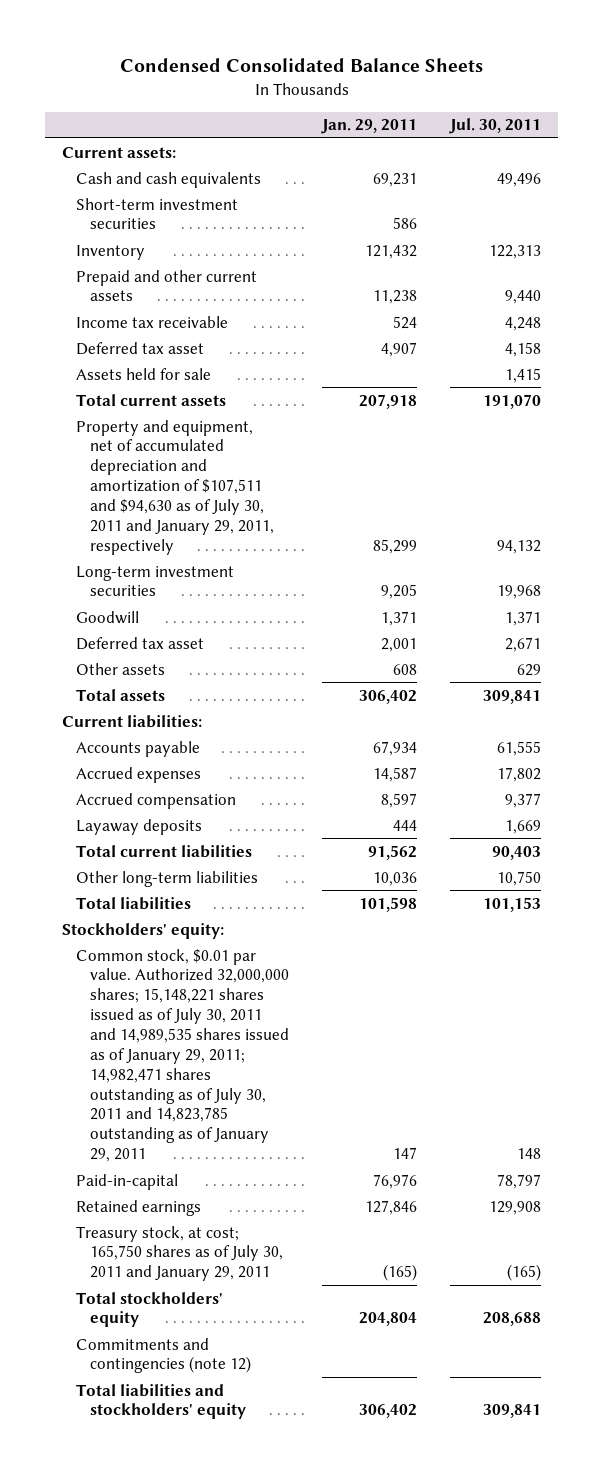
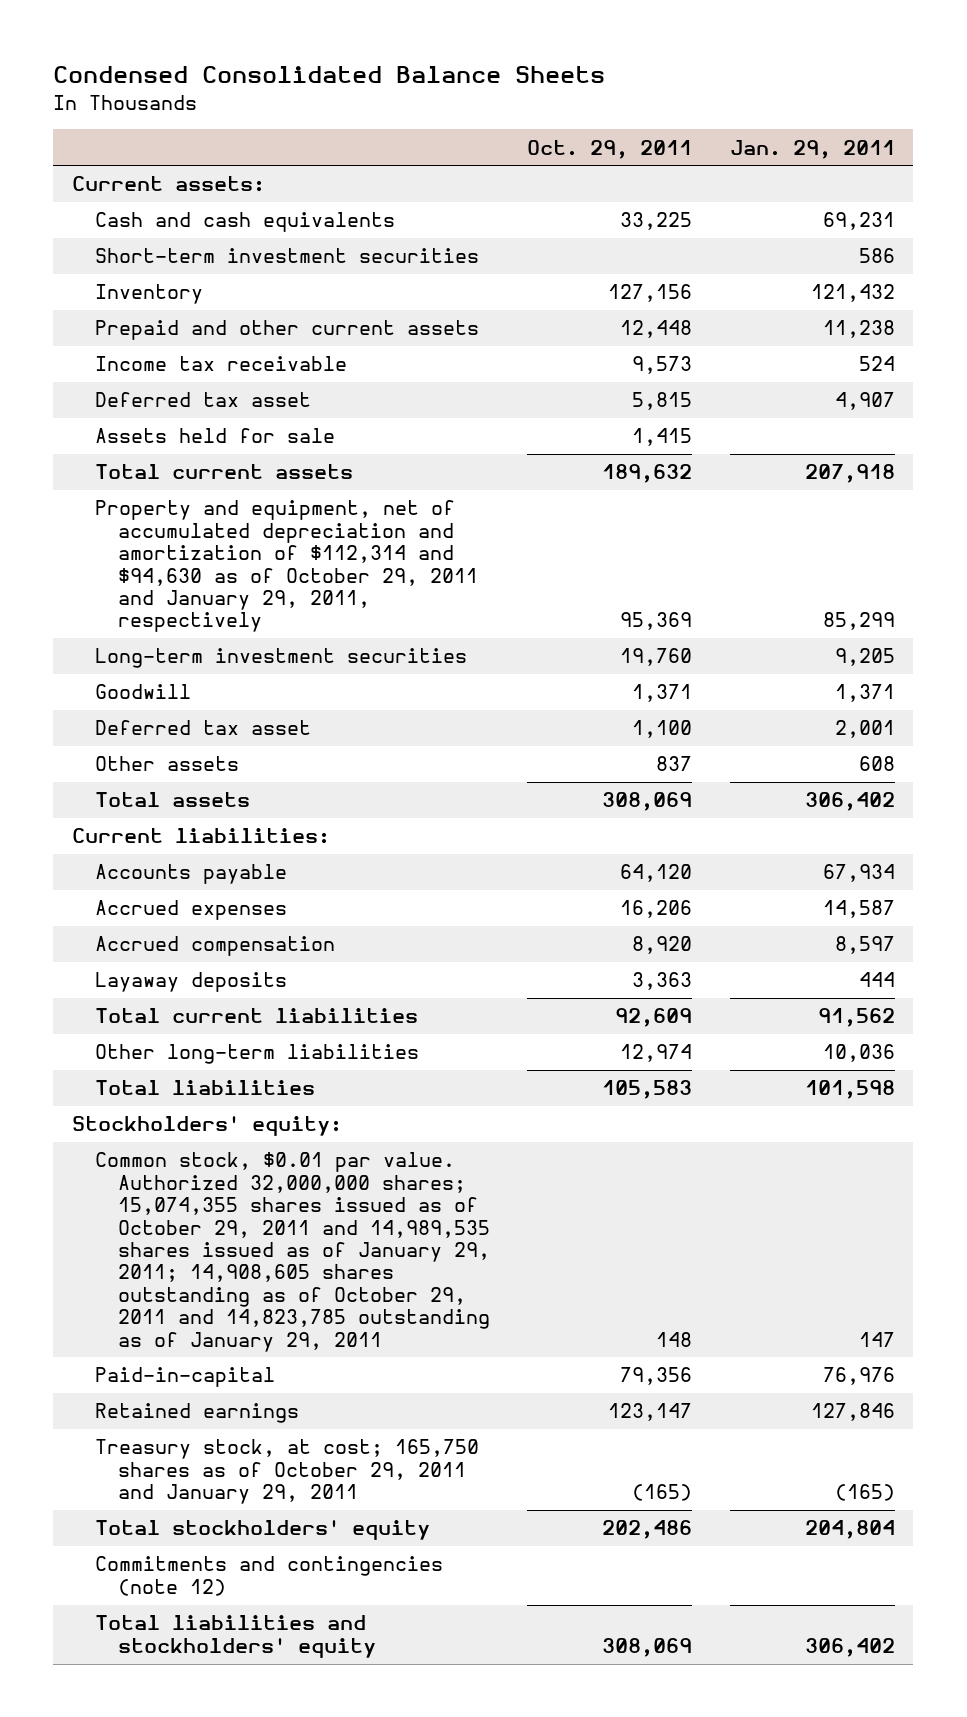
- | Jan. 29, 2011 | Jul. 30, 2011
+ | Oct. 29, 2011 | Jan. 29, 2011
- Property and equipment, net of accumulated depreciation and amortization of $107,511 and $94,630 as of July 30, 2011 and January 29, 2011, respectively | 85,299 | 94,132
+ Property and equipment, net of accumulated depreciation and amortization of $112,314 and $94,630 as of October 29, 2011 and January 29, 2011, respectively | 95,369 | 85,299
- Common stock, $0.01 par value. Authorized 32,000,000 shares; 15,148,221 shares issued as of July 30, 2011 and 14,989,535 shares issued as of January 29, 2011; 14,982,471 shares outstanding as of July 30, 2011 and 14,823,785 outstanding as of January 29, 2011 | 147 | 148
+ Common stock, $0.01 par value. Authorized 32,000,000 shares; 15,074,355 shares issued as of October 29, 2011 and 14,989,535 shares issued as of January 29, 2011; 14,908,605 shares outstanding as of October 29, 2011 and 14,823,785 outstanding as of January 29, 2011 | 148 | 147
- Treasury stock, at cost; 165,750 shares as of July 30, 2011 and January 29, 2011 | (165) | (165)
+ Treasury stock, at cost; 165,750 shares as of October 29, 2011 and January 29, 2011 | (165) | (165)

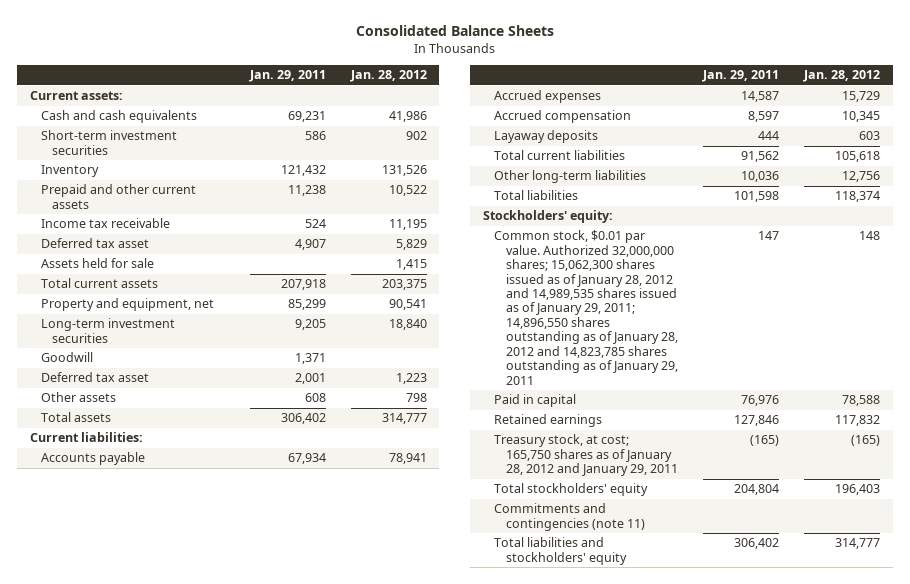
- Condensed Consolidated Balance Sheets
+ Consolidated Balance Sheets
- | Oct. 29, 2011 | Jan. 29, 2011
+ | Jan. 29, 2011 | Jan. 28, 2012
- Property and equipment, net of accumulated depreciation and amortization of $112,314 and $94,630 as of October 29, 2011 and January 29, 2011, respectively | 95,369 | 85,299
+ Property and equipment, net | 85,299 | 90,541
- Common stock, $0.01 par value. Authorized 32,000,000 shares; 15,074,355 shares issued as of October 29, 2011 and 14,989,535 shares issued as of January 29, 2011; 14,908,605 shares outstanding as of October 29, 2011 and 14,823,785 outstanding as of January 29, 2011 | 148 | 147
- Paid-in-capital | 79,356 | 76,976
+ Common stock, $0.01 par value. Authorized 32,000,000 shares; 15,062,300 shares issued as of January 28, 2012 and 14,989,535 shares issued as of January 29, 2011; 14,896,550 shares outstanding as of January 28, 2012 and 14,823,785 shares outstanding as of January 29, 2011 | 147 | 148
+ Paid in capital | 76,976 | 78,588
- Treasury stock, at cost; 165,750 shares as of October 29, 2011 and January 29, 2011 | (165) | (165)
+ Treasury stock, at cost; 165,750 shares as of January 28, 2012 and January 29, 2011 | (165) | (165)
- Commitments and contingencies (note 12)
+ Commitments and contingencies (note 11)

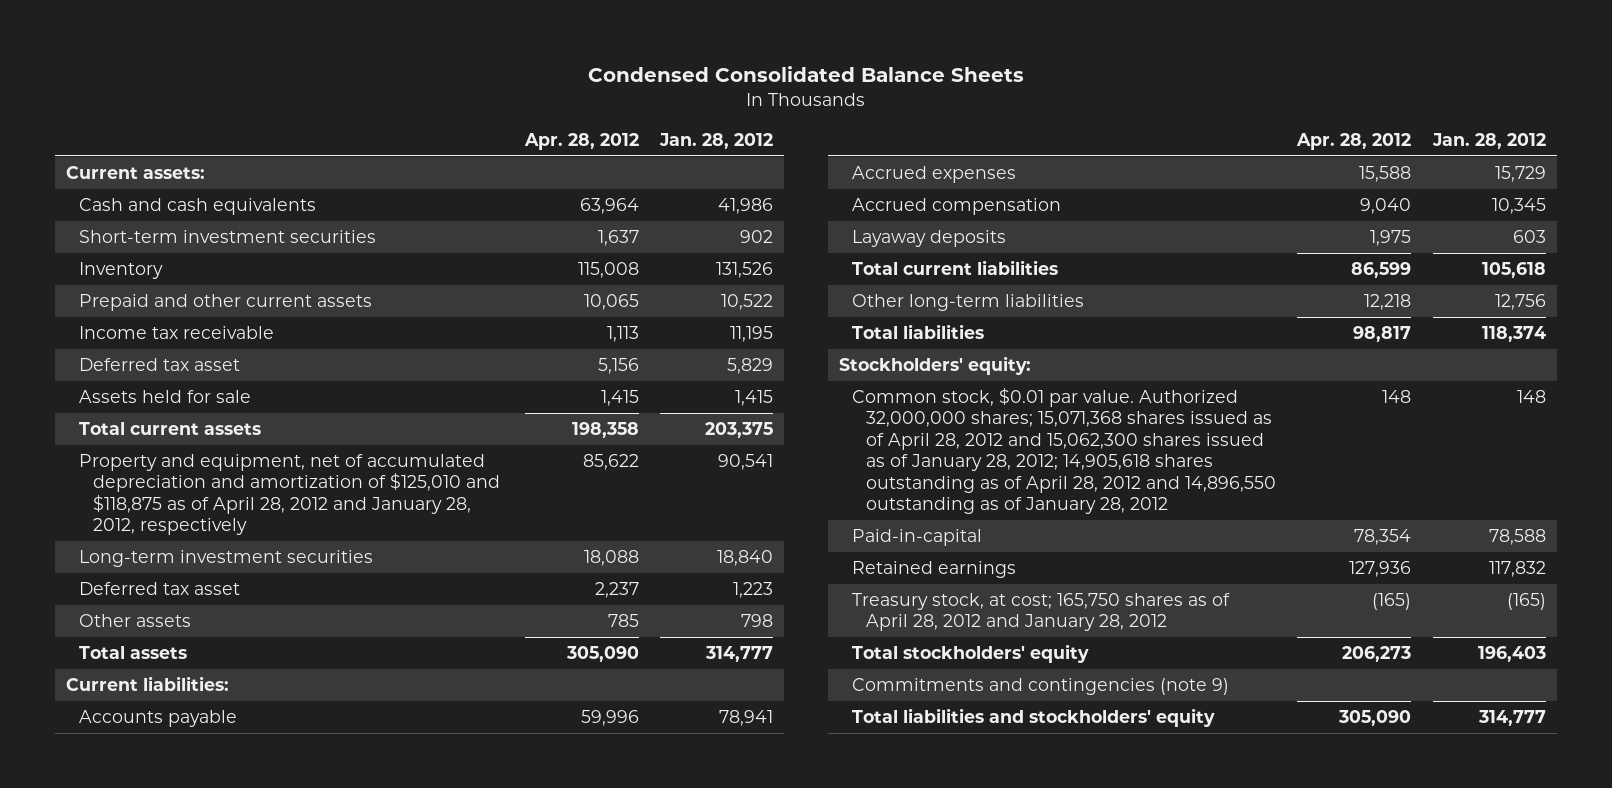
- Consolidated Balance Sheets
+ Condensed Consolidated Balance Sheets
- | Jan. 29, 2011 | Jan. 28, 2012
+ | Apr. 28, 2012 | Jan. 28, 2012
- Property and equipment, net | 85,299 | 90,541
+ Property and equipment, net of accumulated depreciation and amortization of $125,010 and $118,875 as of April 28, 2012 and January 28, 2012, respectively | 85,622 | 90,541
- Goodwill | 1,371 |
- Common stock, $0.01 par value. Authorized 32,000,000 shares; 15,062,300 shares issued as of January 28, 2012 and 14,989,535 shares issued as of January 29, 2011; 14,896,550 shares outstanding as of January 28, 2012 and 14,823,785 shares outstanding as of January 29, 2011 | 147 | 148
- Paid in capital | 76,976 | 78,588
+ Common stock, $0.01 par value. Authorized 32,000,000 shares; 15,071,368 shares issued as of April 28, 2012 and 15,062,300 shares issued as of January 28, 2012; 14,905,618 shares outstanding as of April 28, 2012 and 14,896,550 outstanding as of January 28, 2012 | 148 | 148
+ Paid-in-capital | 78,354 | 78,588
- Treasury stock, at cost; 165,750 shares as of January 28, 2012 and January 29, 2011 | (165) | (165)
+ Treasury stock, at cost; 165,750 shares as of April 28, 2012 and January 28, 2012 | (165) | (165)
- Commitments and contingencies (note 11)
+ Commitments and contingencies (note 9)

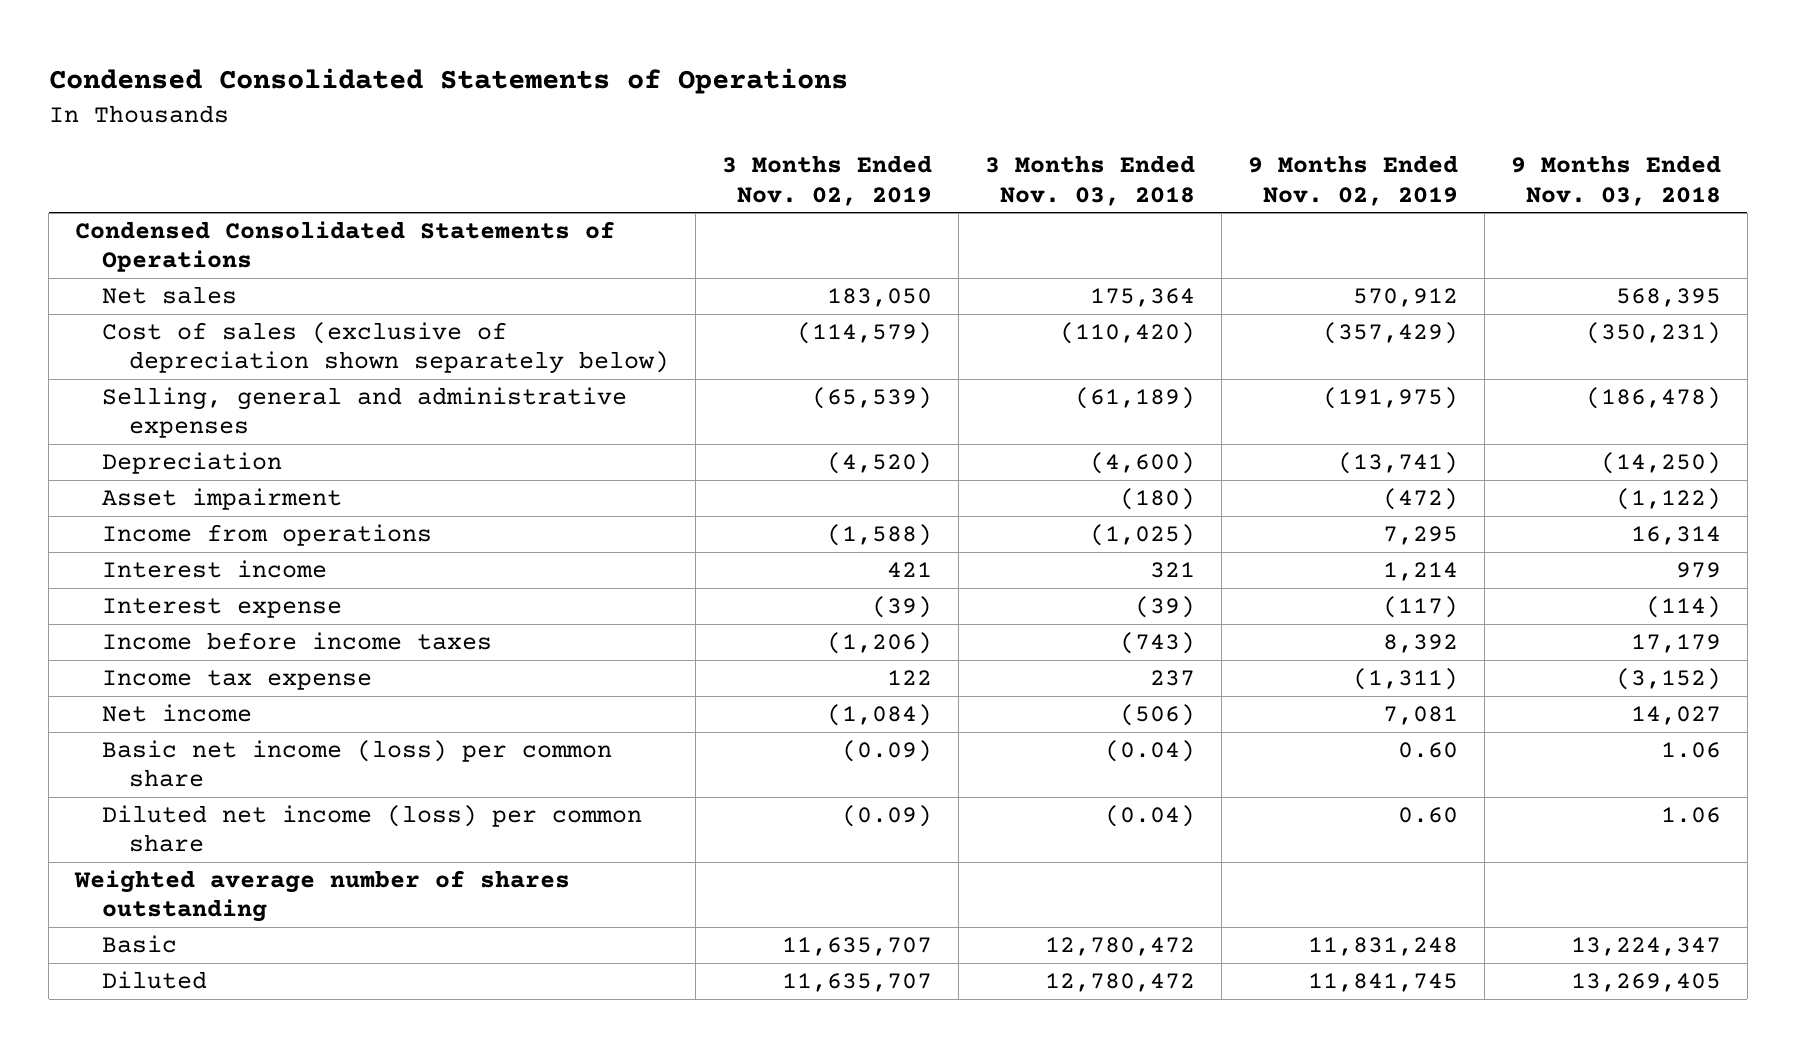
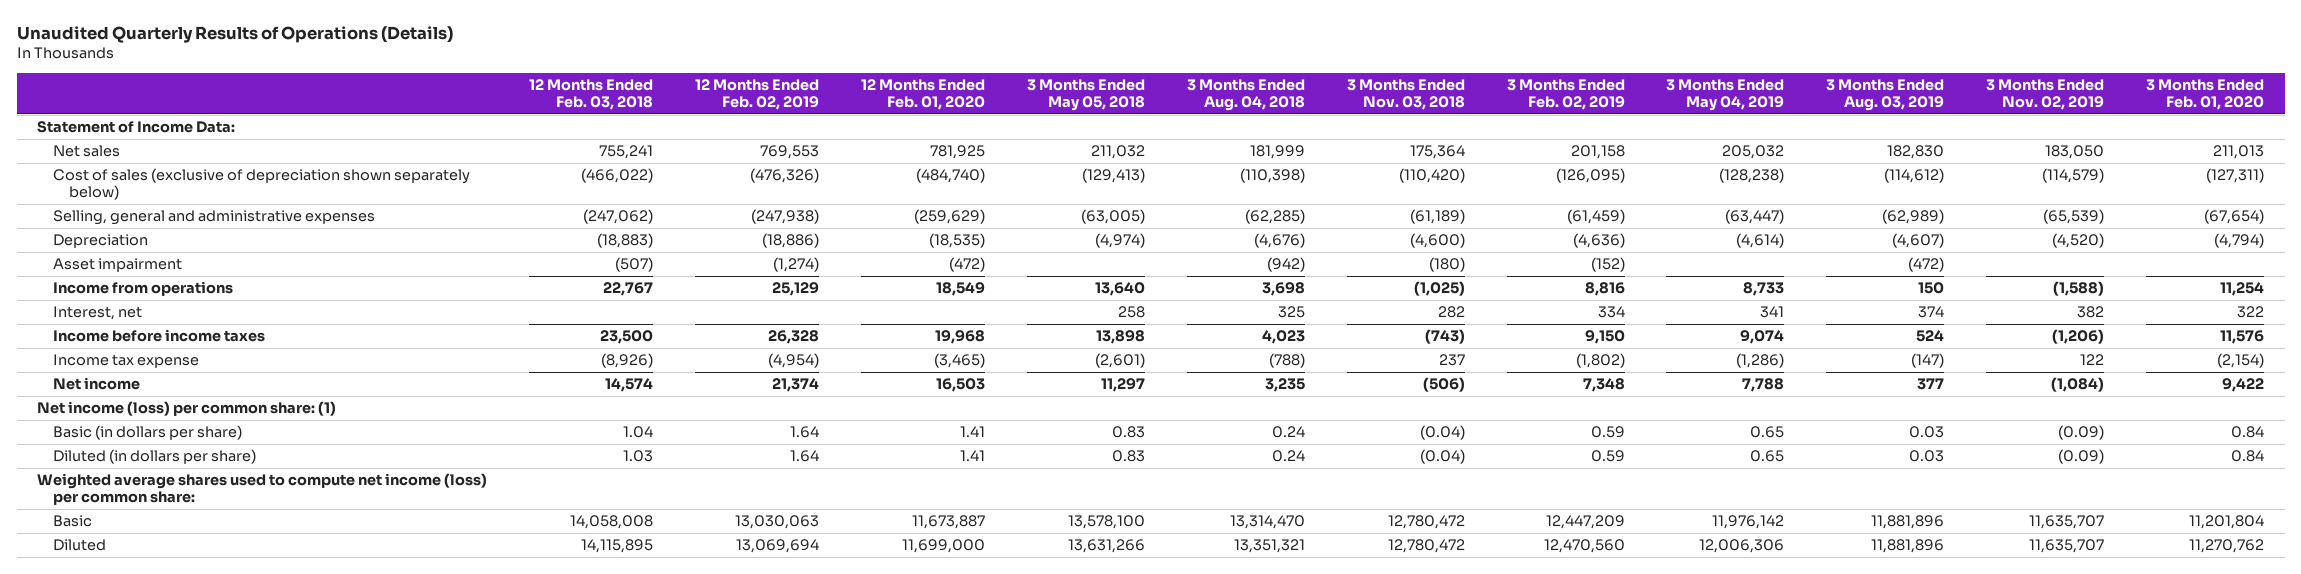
- Condensed Consolidated Statements of Operations
+ Unaudited Quarterly Results of Operations (Details)
- | 3 Months Ended Nov. 02, 2019 | 3 Months Ended Nov. 03, 2018 | 9 Months Ended Nov. 02, 2019 | 9 Months Ended Nov. 03, 2018
+ | 12 Months Ended Feb. 03, 2018 | 12 Months Ended Feb. 02, 2019 | 12 Months Ended Feb. 01, 2020 | 3 Months Ended May 05, 2018 | 3 Months Ended Aug. 04, 2018 | 3 Months Ended Nov. 03, 2018 | 3 Months Ended Feb. 02, 2019 | 3 Months Ended May 04, 2019 | 3 Months Ended Aug. 03, 2019 | 3 Months Ended Nov. 02, 2019 | 3 Months Ended Feb. 01, 2020
- Condensed Consolidated Statements of Operations
+ Statement of Income Data:
- Interest income | 421 | 321 | 1,214 | 979
- Interest expense | (39) | (39) | (117) | (114)
+ Interest, net | | | | 258 | 325 | 282 | 334 | 341 | 374 | 382 | 322
- Basic net income (loss) per common share | (0.09) | (0.04) | 0.60 | 1.06
- Diluted net income (loss) per common share | (0.09) | (0.04) | 0.60 | 1.06
- Weighted average number of shares outstanding
+ Net income (loss) per common share: (1)
+ Basic (in dollars per share) | 1.04 | 1.64 | 1.41 | 0.83 | 0.24 | (0.04) | 0.59 | 0.65 | 0.03 | (0.09) | 0.84
+ Diluted (in dollars per share) | 1.03 | 1.64 | 1.41 | 0.83 | 0.24 | (0.04) | 0.59 | 0.65 | 0.03 | (0.09) | 0.84
+ Weighted average shares used to compute net income (loss) per common share:

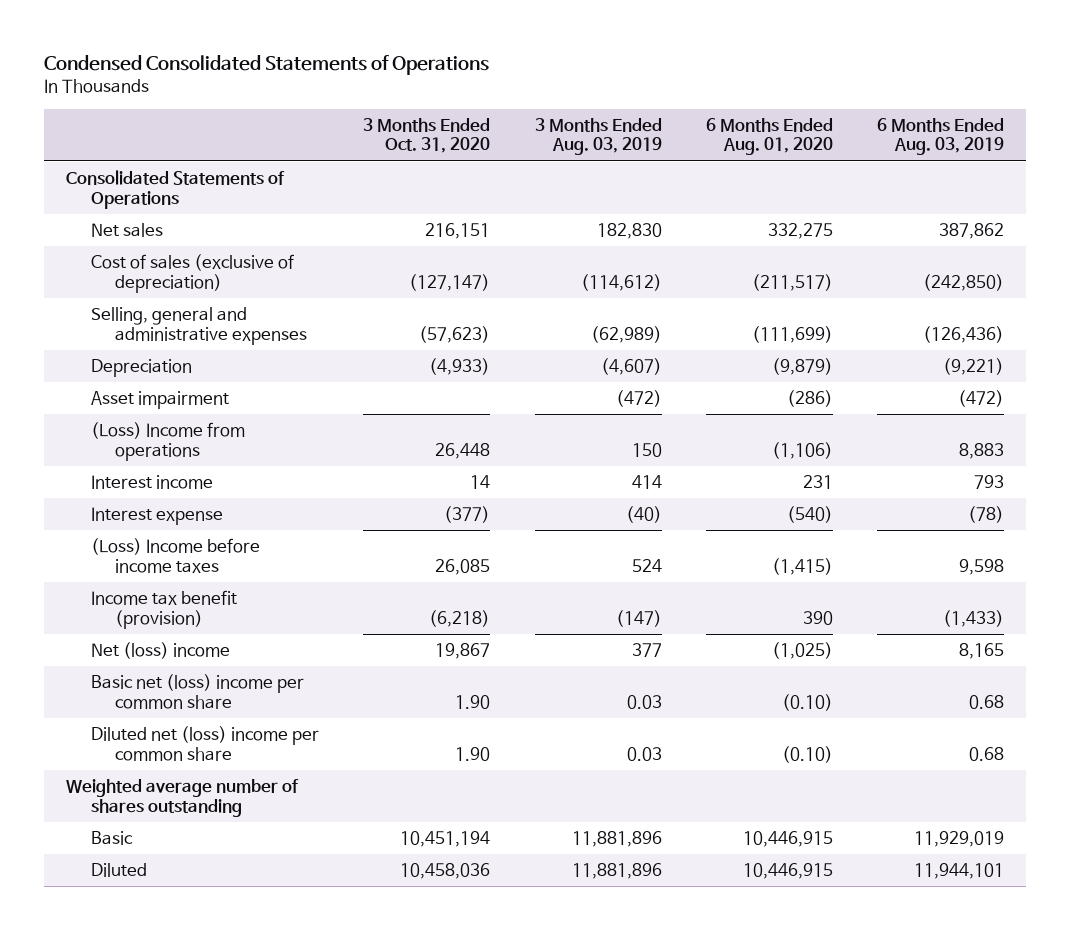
- Unaudited Quarterly Results of Operations (Details)
+ Condensed Consolidated Statements of Operations
- | 12 Months Ended Feb. 03, 2018 | 12 Months Ended Feb. 02, 2019 | 12 Months Ended Feb. 01, 2020 | 3 Months Ended May 05, 2018 | 3 Months Ended Aug. 04, 2018 | 3 Months Ended Nov. 03, 2018 | 3 Months Ended Feb. 02, 2019 | 3 Months Ended May 04, 2019 | 3 Months Ended Aug. 03, 2019 | 3 Months Ended Nov. 02, 2019 | 3 Months Ended Feb. 01, 2020
+ | 3 Months Ended Oct. 31, 2020 | 3 Months Ended Aug. 03, 2019 | 6 Months Ended Aug. 01, 2020 | 6 Months Ended Aug. 03, 2019
- Statement of Income Data:
+ Consolidated Statements of Operations
- Cost of sales (exclusive of depreciation shown separately below) | (466,022) | (476,326) | (484,740) | (129,413) | (110,398) | (110,420) | (126,095) | (128,238) | (114,612) | (114,579) | (127,311)
+ Cost of sales (exclusive of depreciation) | (127,147) | (114,612) | (211,517) | (242,850)
- Income from operations | 22,767 | 25,129 | 18,549 | 13,640 | 3,698 | (1,025) | 8,816 | 8,733 | 150 | (1,588) | 11,254
- Interest, net | | | | 258 | 325 | 282 | 334 | 341 | 374 | 382 | 322
- Income before income taxes | 23,500 | 26,328 | 19,968 | 13,898 | 4,023 | (743) | 9,150 | 9,074 | 524 | (1,206) | 11,576
- Income tax expense | (8,926) | (4,954) | (3,465) | (2,601) | (788) | 237 | (1,802) | (1,286) | (147) | 122 | (2,154)
- Net income | 14,574 | 21,374 | 16,503 | 11,297 | 3,235 | (506) | 7,348 | 7,788 | 377 | (1,084) | 9,422
- Net income (loss) per common share: (1)
- Basic (in dollars per share) | 1.04 | 1.64 | 1.41 | 0.83 | 0.24 | (0.04) | 0.59 | 0.65 | 0.03 | (0.09) | 0.84
- Diluted (in dollars per share) | 1.03 | 1.64 | 1.41 | 0.83 | 0.24 | (0.04) | 0.59 | 0.65 | 0.03 | (0.09) | 0.84
- Weighted average shares used to compute net income (loss) per common share:
+ (Loss) Income from operations | 26,448 | 150 | (1,106) | 8,883
+ Interest income | 14 | 414 | 231 | 793
+ Interest expense | (377) | (40) | (540) | (78)
+ (Loss) Income before income taxes | 26,085 | 524 | (1,415) | 9,598
+ Income tax benefit (provision) | (6,218) | (147) | 390 | (1,433)
+ Net (loss) income | 19,867 | 377 | (1,025) | 8,165
+ Basic net (loss) income per common share | 1.90 | 0.03 | (0.10) | 0.68
+ Diluted net (loss) income per common share | 1.90 | 0.03 | (0.10) | 0.68
+ Weighted average number of shares outstanding

